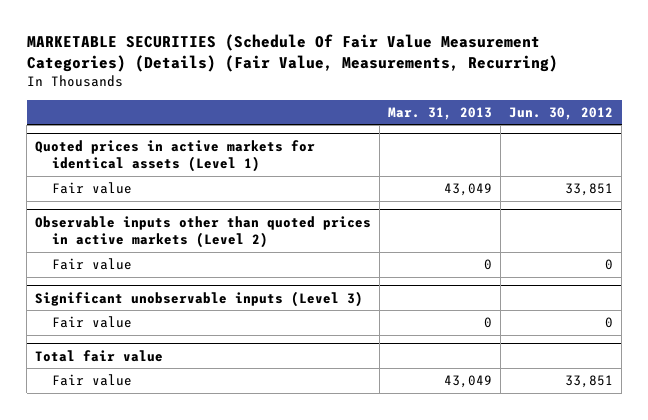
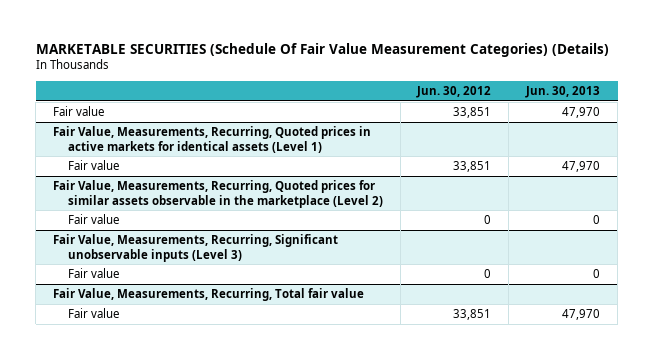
- MARKETABLE SECURITIES (Schedule Of Fair Value Measurement Categories) (Details) (Fair Value, Measurements, Recurring)
+ MARKETABLE SECURITIES (Schedule Of Fair Value Measurement Categories) (Details)
- | Mar. 31, 2013 | Jun. 30, 2012
+ | Jun. 30, 2012 | Jun. 30, 2013
- Quoted prices in active markets for identical assets (Level 1)
- Observable inputs other than quoted prices in active markets (Level 2)
+ Fair Value, Measurements, Recurring, Quoted prices in active markets for identical assets (Level 1)
+ Fair value | 33,851 | 47,970
+ Fair Value, Measurements, Recurring, Quoted prices for similar assets observable in the marketplace (Level 2)
- Significant unobservable inputs (Level 3)
+ Fair Value, Measurements, Recurring, Significant unobservable inputs (Level 3)
- Total fair value
+ Fair Value, Measurements, Recurring, Total fair value

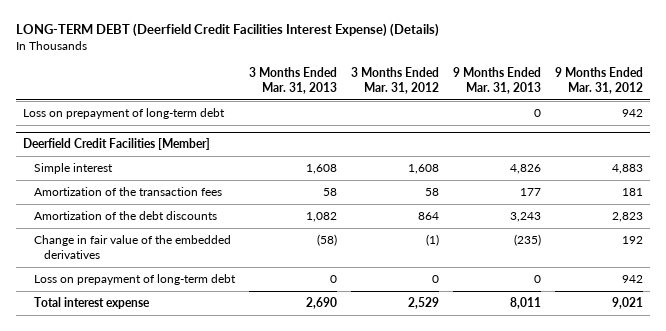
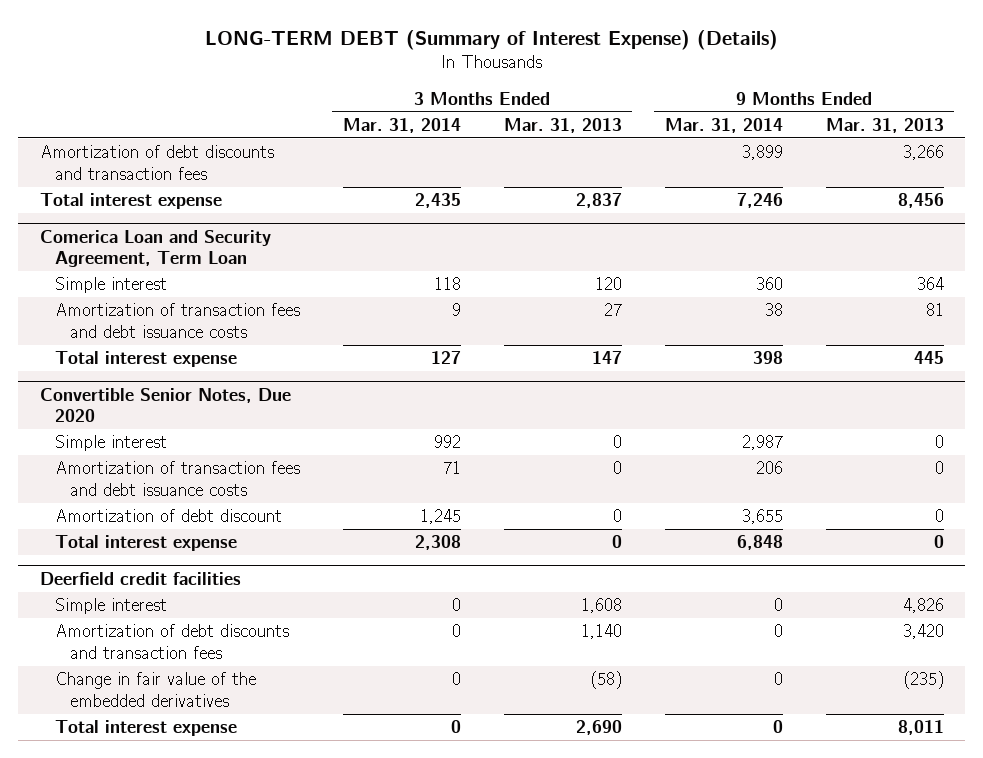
- LONG-TERM DEBT (Deerfield Credit Facilities Interest Expense) (Details)
+ LONG-TERM DEBT (Summary of Interest Expense) (Details)
- | 3 Months Ended Mar. 31, 2013 | 3 Months Ended Mar. 31, 2012 | 9 Months Ended Mar. 31, 2013 | 9 Months Ended Mar. 31, 2012
+ | 3 Months Ended Mar. 31, 2014 | 3 Months Ended Mar. 31, 2013 | 9 Months Ended Mar. 31, 2014 | 9 Months Ended Mar. 31, 2013
- Loss on prepayment of long-term debt | | | 0 | 942
- Deerfield Credit Facilities [Member]
+ Amortization of debt discounts and transaction fees | | | 3,899 | 3,266
+ Total interest expense | 2,435 | 2,837 | 7,246 | 8,456
+ Comerica Loan and Security Agreement, Term Loan
+ Simple interest | 118 | 120 | 360 | 364
+ Amortization of transaction fees and debt issuance costs | 9 | 27 | 38 | 81
+ Total interest expense | 127 | 147 | 398 | 445
+ Convertible Senior Notes, Due 2020
+ Simple interest | 992 | 0 | 2,987 | 0
+ Amortization of transaction fees and debt issuance costs | 71 | 0 | 206 | 0
+ Amortization of debt discount | 1,245 | 0 | 3,655 | 0
+ Total interest expense | 2,308 | 0 | 6,848 | 0
+ Deerfield credit facilities
- Amortization of the transaction fees | 58 | 58 | 177 | 181
- Amortization of the debt discounts | 1,082 | 864 | 3,243 | 2,823
+ Amortization of debt discounts and transaction fees | 0 | 1,140 | 0 | 3,420
- Loss on prepayment of long-term debt | 0 | 0 | 0 | 942

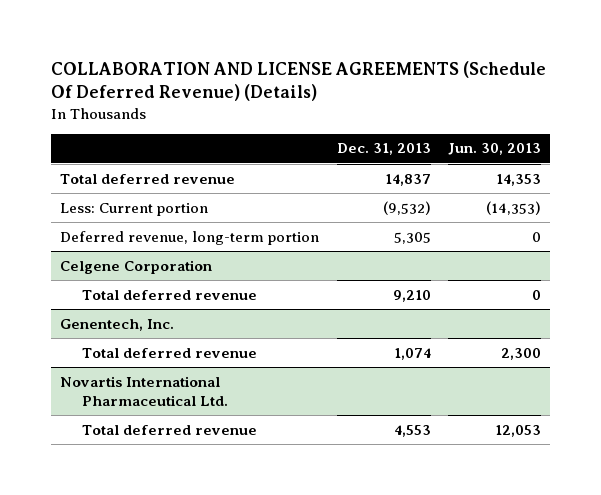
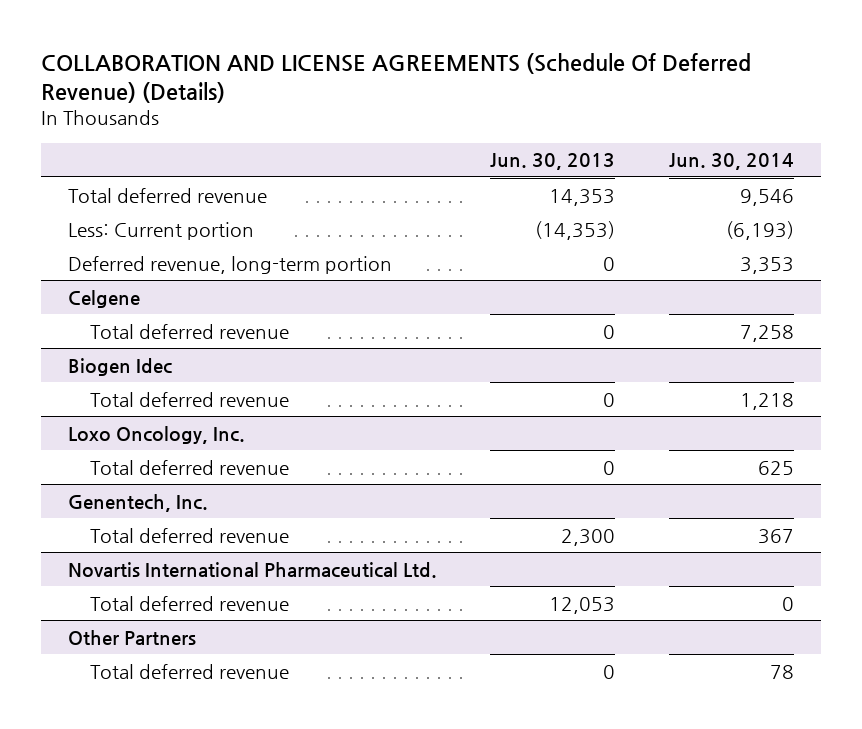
- | Dec. 31, 2013 | Jun. 30, 2013
+ | Jun. 30, 2013 | Jun. 30, 2014
- Celgene Corporation
+ Celgene
+ Biogen Idec
+ Total deferred revenue | 0 | 1,218
+ Loxo Oncology, Inc.
+ Total deferred revenue | 0 | 625
+ Other Partners
+ Total deferred revenue | 0 | 78

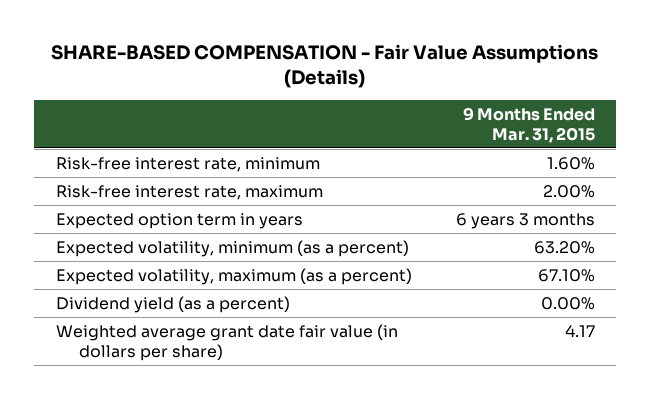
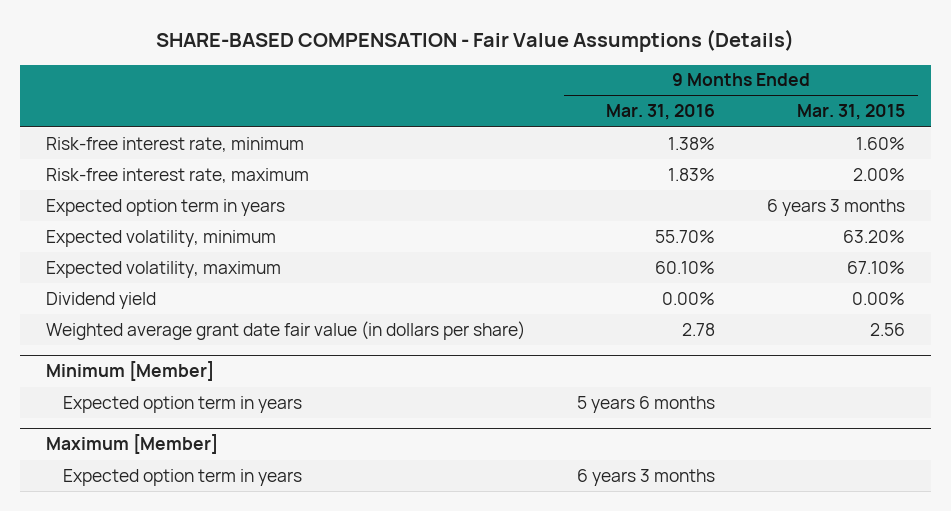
- | 9 Months Ended Mar. 31, 2015
+ | 9 Months Ended Mar. 31, 2016 | 9 Months Ended Mar. 31, 2015
- Expected volatility, minimum (as a percent) | 63.20%
- Expected volatility, maximum (as a percent) | 67.10%
- Dividend yield (as a percent) | 0.00%
- Weighted average grant date fair value (in dollars per share) | 4.17
+ Expected volatility, minimum | 55.70% | 63.20%
+ Expected volatility, maximum | 60.10% | 67.10%
+ Dividend yield | 0.00% | 0.00%
+ Weighted average grant date fair value (in dollars per share) | 2.78 | 2.56
+ Minimum [Member]
+ Expected option term in years | 5 years 6 months |
+ Maximum [Member]
+ Expected option term in years | 6 years 3 months |

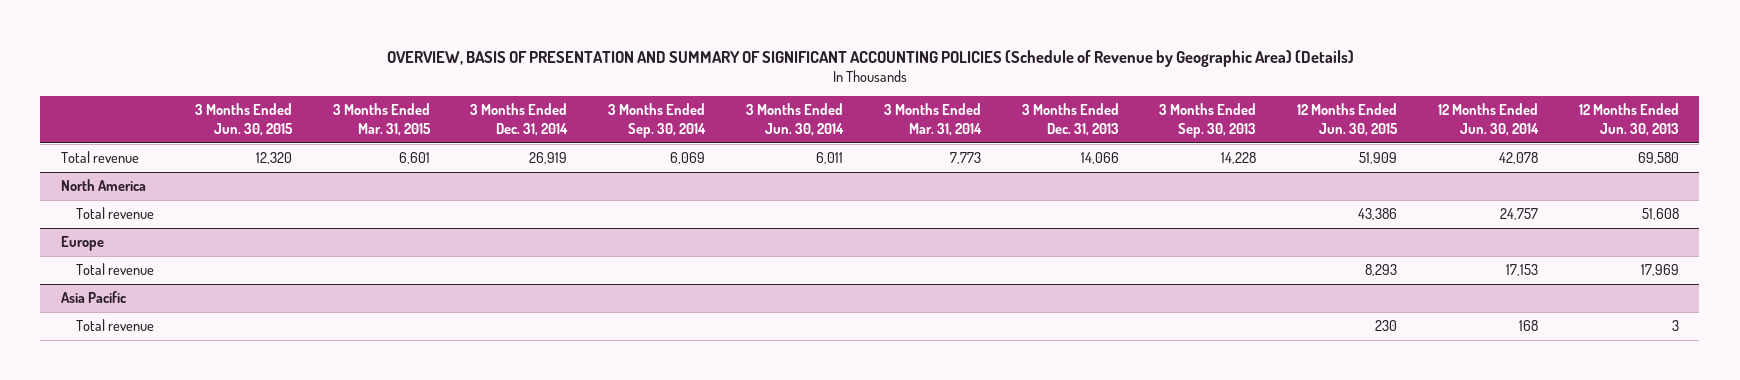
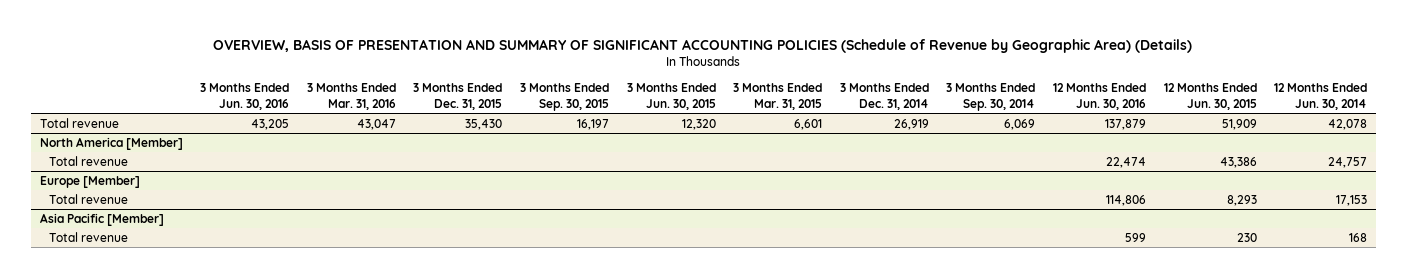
- | 3 Months Ended Jun. 30, 2015 | 3 Months Ended Mar. 31, 2015 | 3 Months Ended Dec. 31, 2014 | 3 Months Ended Sep. 30, 2014 | 3 Months Ended Jun. 30, 2014 | 3 Months Ended Mar. 31, 2014 | 3 Months Ended Dec. 31, 2013 | 3 Months Ended Sep. 30, 2013 | 12 Months Ended Jun. 30, 2015 | 12 Months Ended Jun. 30, 2014 | 12 Months Ended Jun. 30, 2013
+ | 3 Months Ended Jun. 30, 2016 | 3 Months Ended Mar. 31, 2016 | 3 Months Ended Dec. 31, 2015 | 3 Months Ended Sep. 30, 2015 | 3 Months Ended Jun. 30, 2015 | 3 Months Ended Mar. 31, 2015 | 3 Months Ended Dec. 31, 2014 | 3 Months Ended Sep. 30, 2014 | 12 Months Ended Jun. 30, 2016 | 12 Months Ended Jun. 30, 2015 | 12 Months Ended Jun. 30, 2014
- North America
+ North America [Member]
- Europe
+ Europe [Member]
- Asia Pacific
+ Asia Pacific [Member]

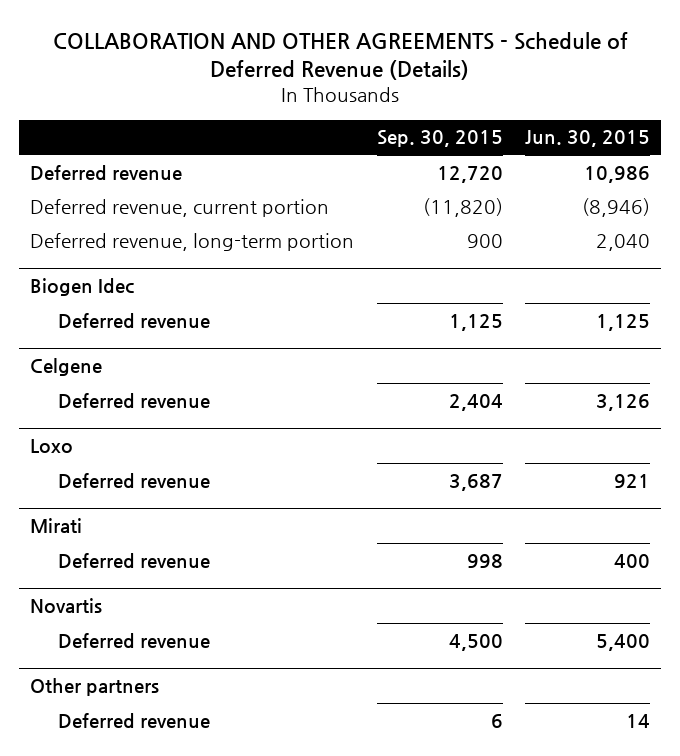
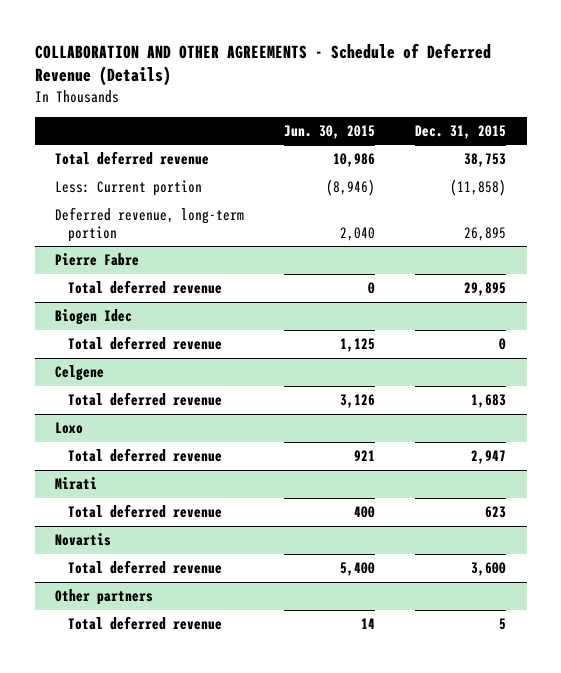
- | Sep. 30, 2015 | Jun. 30, 2015
+ | Jun. 30, 2015 | Dec. 31, 2015
- Deferred revenue | 12,720 | 10,986
- Deferred revenue, current portion | (11,820) | (8,946)
+ Total deferred revenue | 10,986 | 38,753
+ Less: Current portion | (8,946) | (11,858)
+ Pierre Fabre
+ Total deferred revenue | 0 | 29,895
@ Biogen Idec
- Deferred revenue | 1,125 | 1,125
+ Total deferred revenue | 1,125 | 0
@ Celgene
- Deferred revenue | 2,404 | 3,126
+ Total deferred revenue | 3,126 | 1,683
@ Loxo
- Deferred revenue | 3,687 | 921
+ Total deferred revenue | 921 | 2,947
@ Mirati
- Deferred revenue | 998 | 400
+ Total deferred revenue | 400 | 623
@ Novartis
- Deferred revenue | 4,500 | 5,400
+ Total deferred revenue | 5,400 | 3,600
@ Other partners
- Deferred revenue | 6 | 14
+ Total deferred revenue | 14 | 5

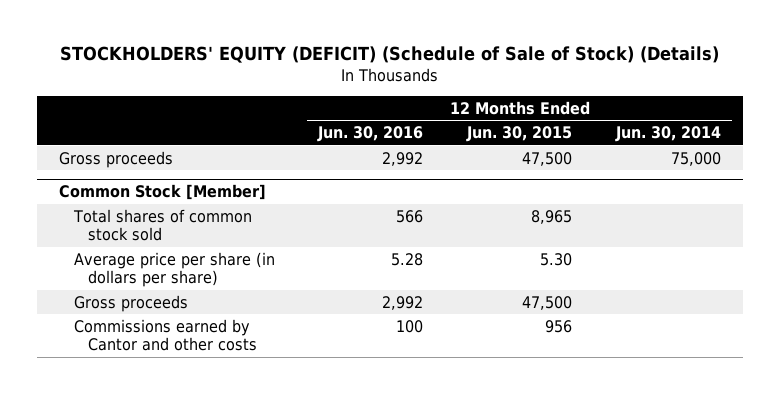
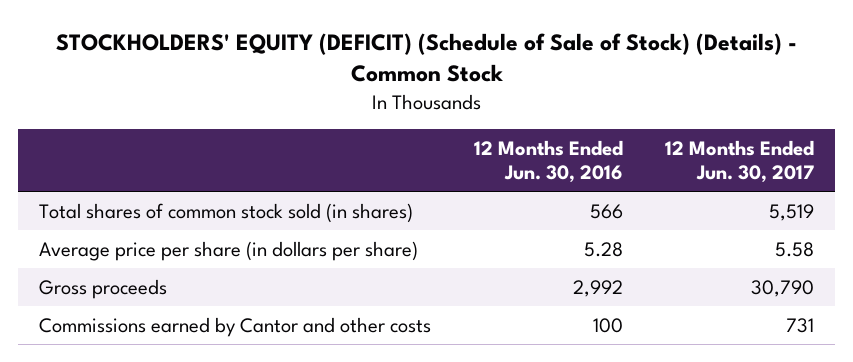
- STOCKHOLDERS' EQUITY (DEFICIT) (Schedule of Sale of Stock) (Details)
+ STOCKHOLDERS' EQUITY (DEFICIT) (Schedule of Sale of Stock) (Details) - Common Stock
- | 12 Months Ended Jun. 30, 2016 | 12 Months Ended Jun. 30, 2015 | 12 Months Ended Jun. 30, 2014
+ | 12 Months Ended Jun. 30, 2016 | 12 Months Ended Jun. 30, 2017
- Gross proceeds | 2,992 | 47,500 | 75,000
- Common Stock [Member]
- Total shares of common stock sold | 566 | 8,965 |
+ Total shares of common stock sold (in shares) | 566 | 5,519

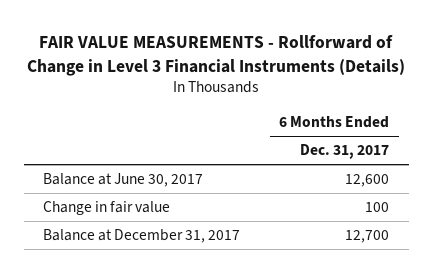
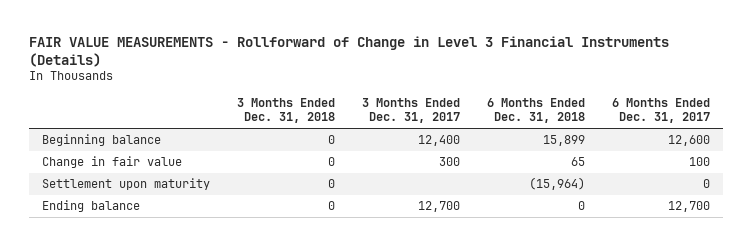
- | 6 Months Ended Dec. 31, 2017
+ | 3 Months Ended Dec. 31, 2018 | 3 Months Ended Dec. 31, 2017 | 6 Months Ended Dec. 31, 2018 | 6 Months Ended Dec. 31, 2017
- Balance at June 30, 2017 | 12,600
+ Beginning balance | 0 | 12,400 | 15,899 | 12,600
- Balance at December 31, 2017 | 12,700
+ Settlement upon maturity | 0 | | (15,964) | 0
+ Ending balance | 0 | 12,700 | 0 | 12,700

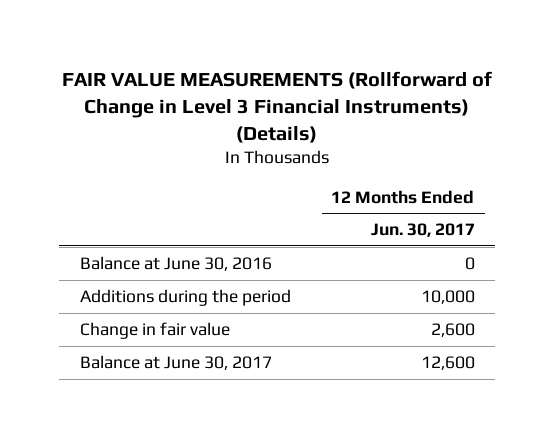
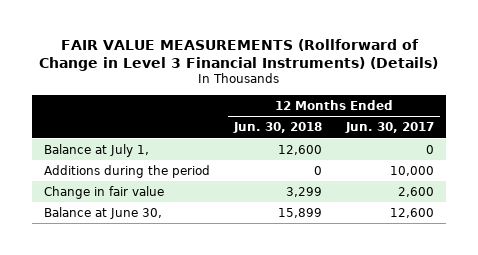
- | 12 Months Ended Jun. 30, 2017
+ | 12 Months Ended Jun. 30, 2018 | 12 Months Ended Jun. 30, 2017
- Balance at June 30, 2016 | 0
+ Balance at July 1, | 12,600 | 0
- Balance at June 30, 2017 | 12,600
+ Balance at June 30, | 15,899 | 12,600

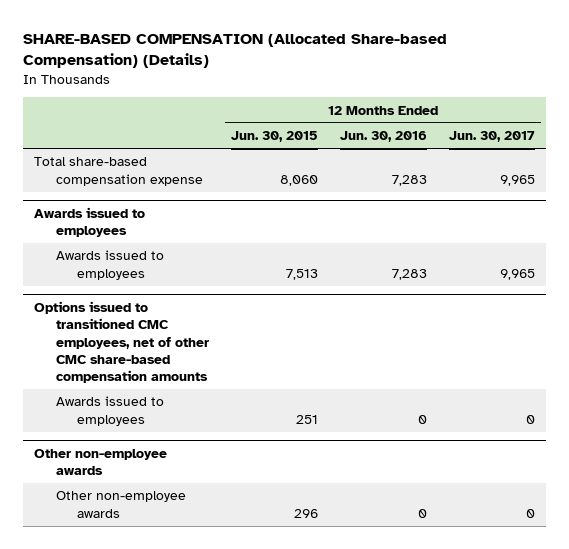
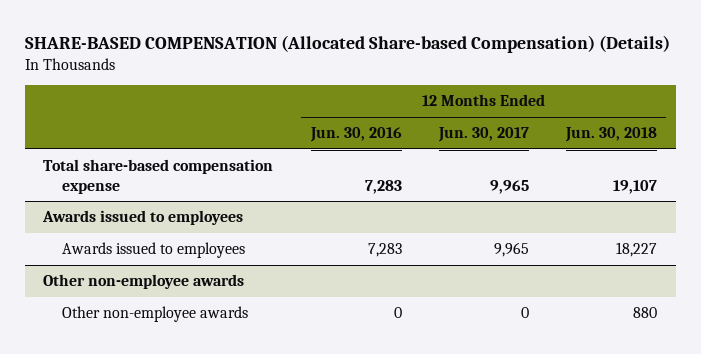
- | 12 Months Ended Jun. 30, 2015 | 12 Months Ended Jun. 30, 2016 | 12 Months Ended Jun. 30, 2017
+ | 12 Months Ended Jun. 30, 2016 | 12 Months Ended Jun. 30, 2017 | 12 Months Ended Jun. 30, 2018
- Options issued to transitioned CMC employees, net of other CMC share-based compensation amounts
- Awards issued to employees | 251 | 0 | 0

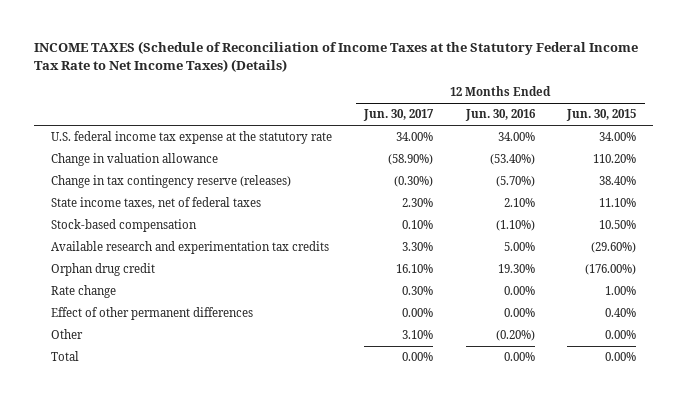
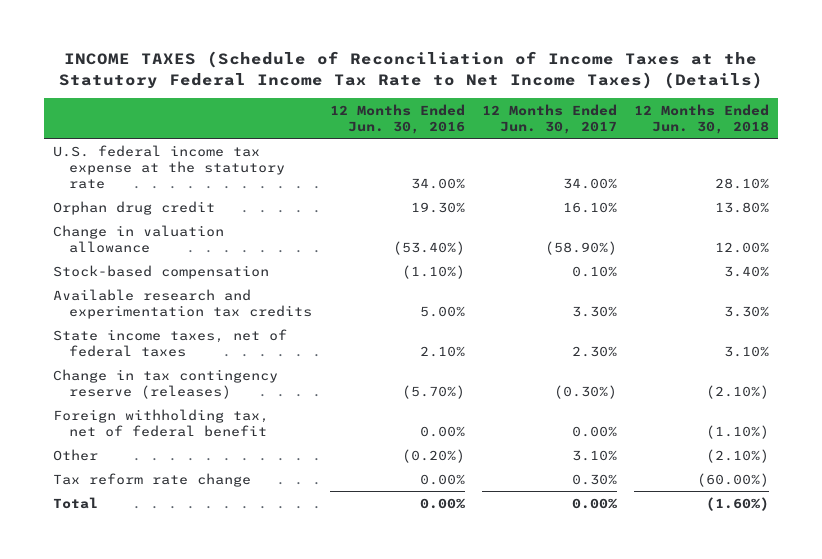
- | 12 Months Ended Jun. 30, 2017 | 12 Months Ended Jun. 30, 2016 | 12 Months Ended Jun. 30, 2015
+ | 12 Months Ended Jun. 30, 2016 | 12 Months Ended Jun. 30, 2017 | 12 Months Ended Jun. 30, 2018
moved up: Orphan drug credit | 19.30% | 16.10% | 13.80%
- Rate change | 0.30% | 0.00% | 1.00%
- Effect of other permanent differences | 0.00% | 0.00% | 0.40%
moved down: State income taxes, net of federal taxes | 2.10% | 2.30% | 3.10%
moved down: Change in tax contingency reserve (releases) | (5.70%) | (0.30%) | (2.10%)
+ Foreign withholding tax, net of federal benefit | 0.00% | 0.00% | (1.10%)
+ Tax reform rate change | 0.00% | 0.30% | (60.00%)

